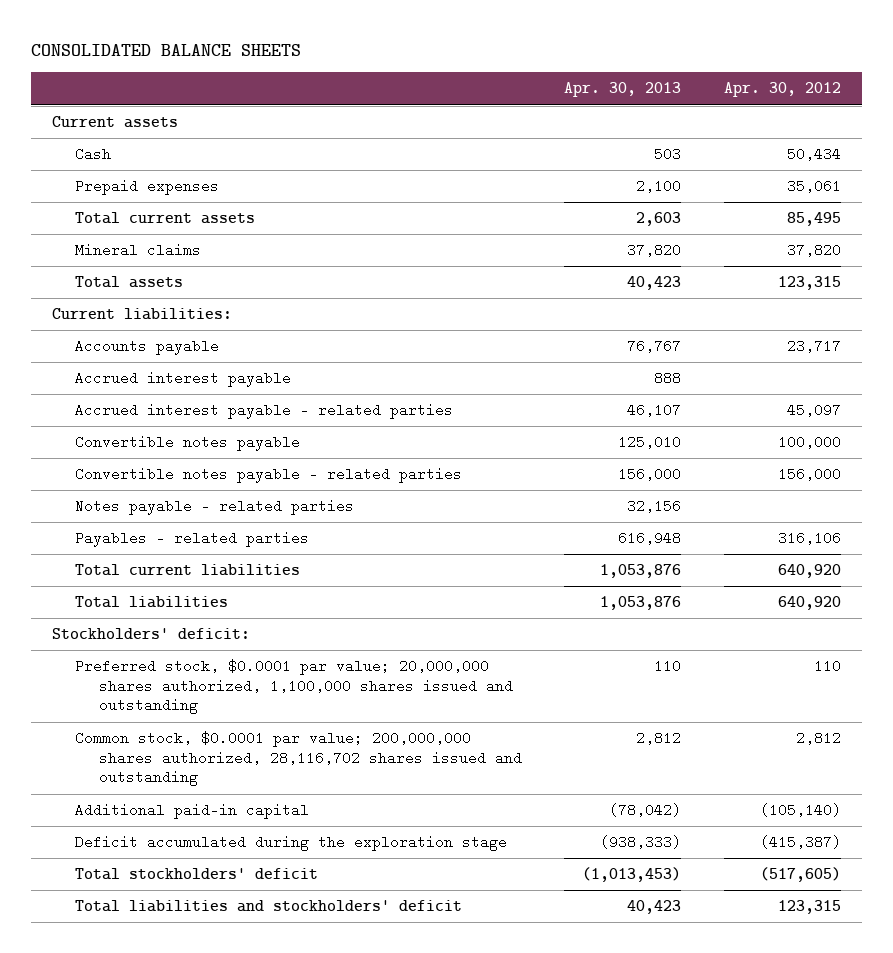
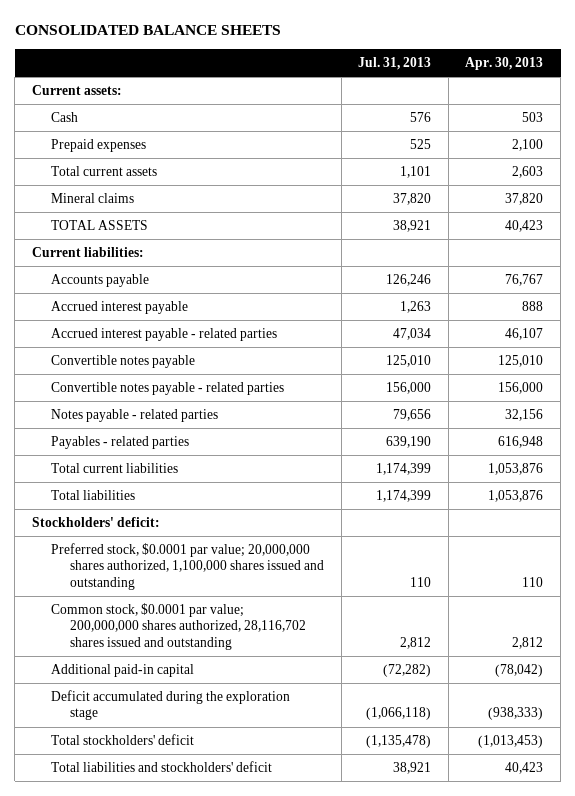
- | Apr. 30, 2013 | Apr. 30, 2012
+ | Jul. 31, 2013 | Apr. 30, 2013
- Current assets
+ Current assets:
- Total assets | 40,423 | 123,315
+ TOTAL ASSETS | 38,921 | 40,423

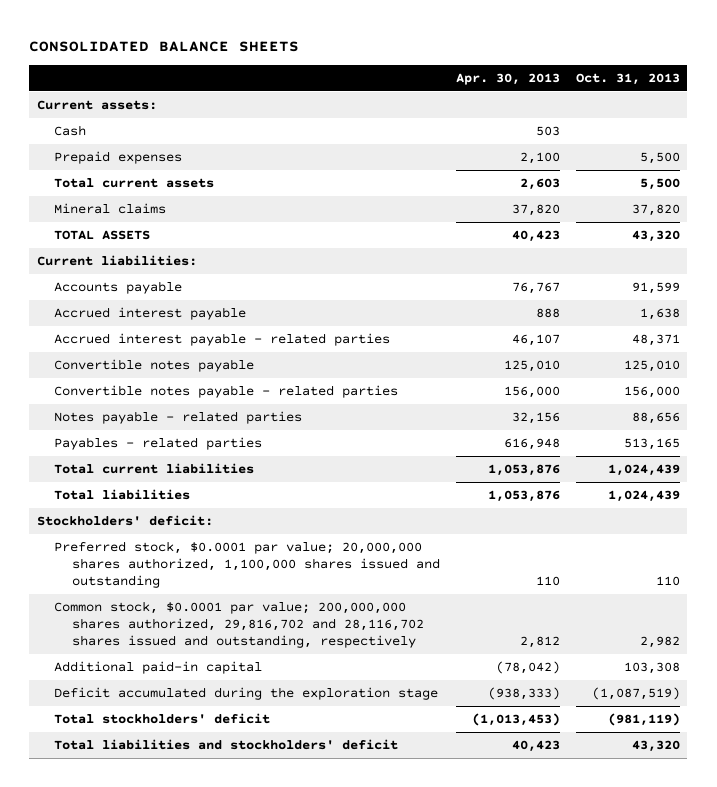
- | Jul. 31, 2013 | Apr. 30, 2013
+ | Apr. 30, 2013 | Oct. 31, 2013
- Common stock, $0.0001 par value; 200,000,000 shares authorized, 28,116,702 shares issued and outstanding | 2,812 | 2,812
+ Common stock, $0.0001 par value; 200,000,000 shares authorized, 29,816,702 and 28,116,702 shares issued and outstanding, respectively | 2,812 | 2,982

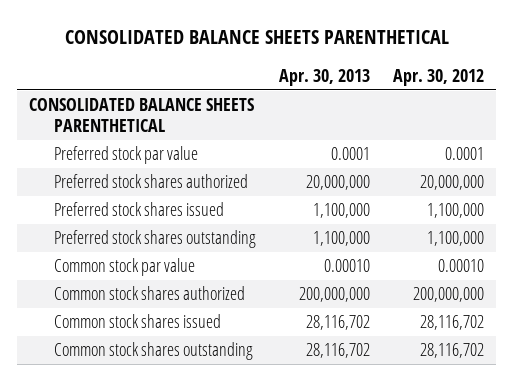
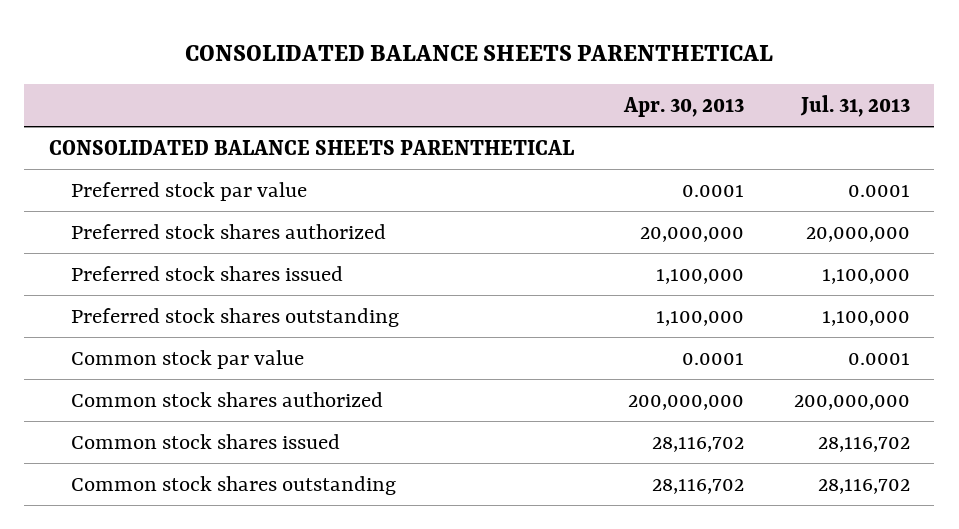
- | Apr. 30, 2013 | Apr. 30, 2012
+ | Apr. 30, 2013 | Jul. 31, 2013
- Common stock par value | 0.00010 | 0.00010
+ Common stock par value | 0.0001 | 0.0001

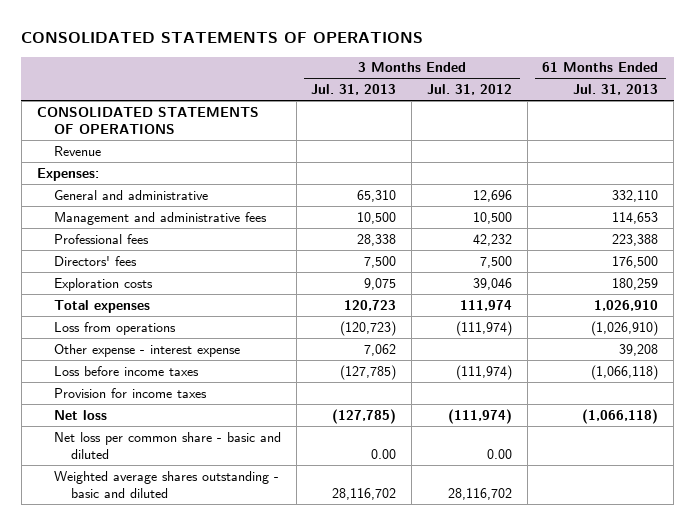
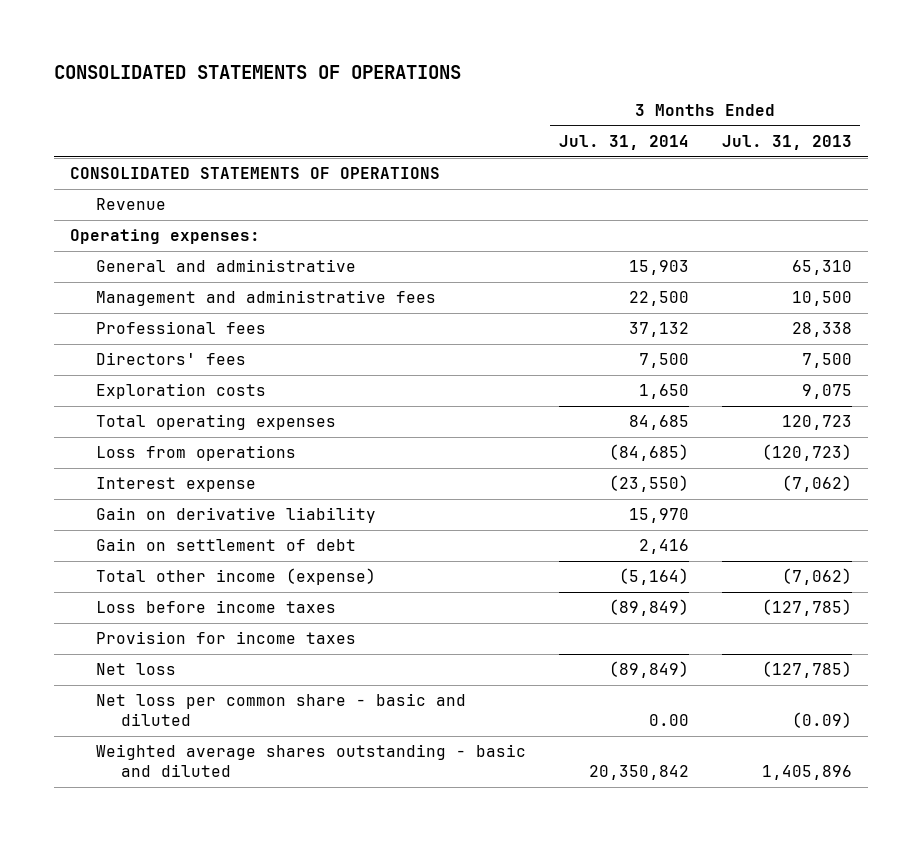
- | 3 Months Ended Jul. 31, 2013 | 3 Months Ended Jul. 31, 2012 | 61 Months Ended Jul. 31, 2013
+ | 3 Months Ended Jul. 31, 2014 | 3 Months Ended Jul. 31, 2013
- Expenses:
+ Operating expenses:
- Total expenses | 120,723 | 111,974 | 1,026,910
+ Total operating expenses | 84,685 | 120,723
- Other expense - interest expense | 7,062 | | 39,208
+ Interest expense | (23,550) | (7,062)
+ Gain on derivative liability | 15,970 |
+ Gain on settlement of debt | 2,416 |
+ Total other income (expense) | (5,164) | (7,062)
- Net loss per common share - basic and diluted | 0.00 | 0.00 |
- Weighted average shares outstanding - basic and diluted | 28,116,702 | 28,116,702 |
+ Net loss per common share - basic and diluted | 0.00 | (0.09)
+ Weighted average shares outstanding - basic and diluted | 20,350,842 | 1,405,896

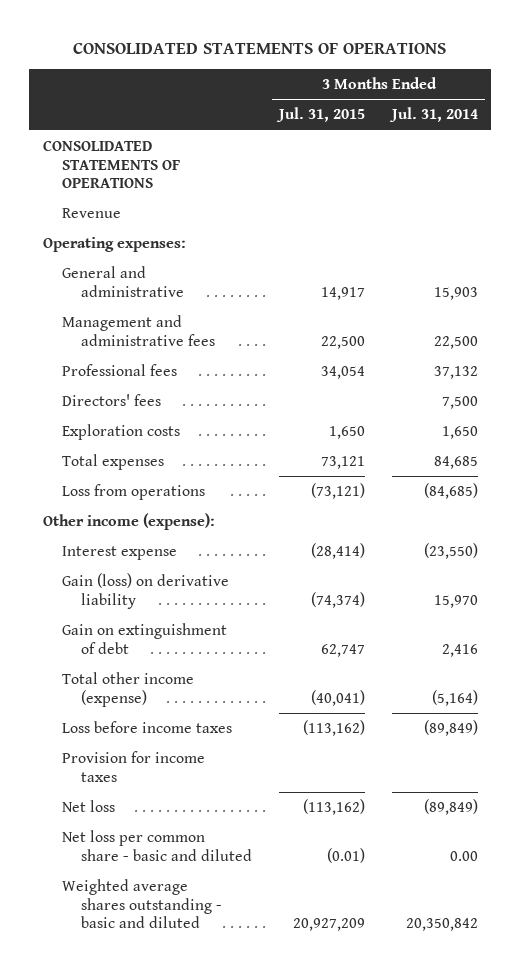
- | 3 Months Ended Jul. 31, 2014 | 3 Months Ended Jul. 31, 2013
+ | 3 Months Ended Jul. 31, 2015 | 3 Months Ended Jul. 31, 2014
- Total operating expenses | 84,685 | 120,723
+ Total expenses | 73,121 | 84,685
+ Other income (expense):
- Gain on derivative liability | 15,970 |
- Gain on settlement of debt | 2,416 |
+ Gain (loss) on derivative liability | (74,374) | 15,970
+ Gain on extinguishment of debt | 62,747 | 2,416

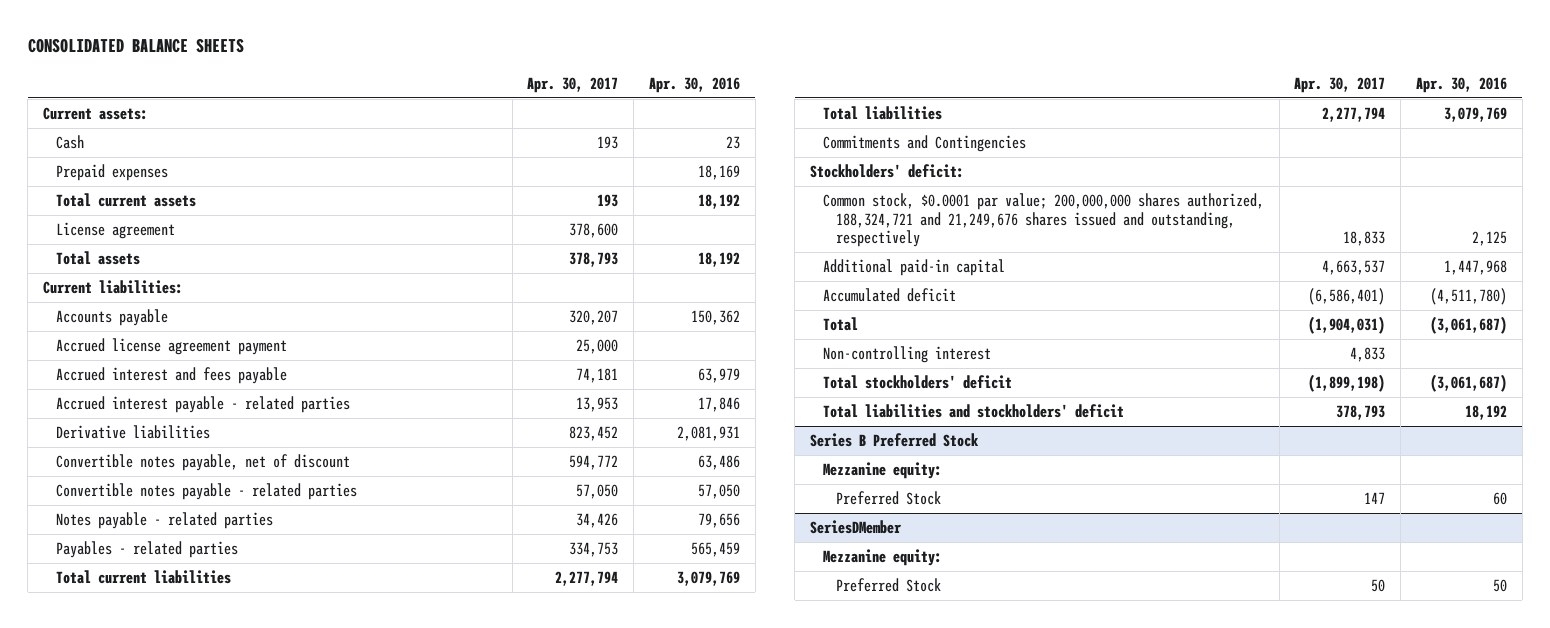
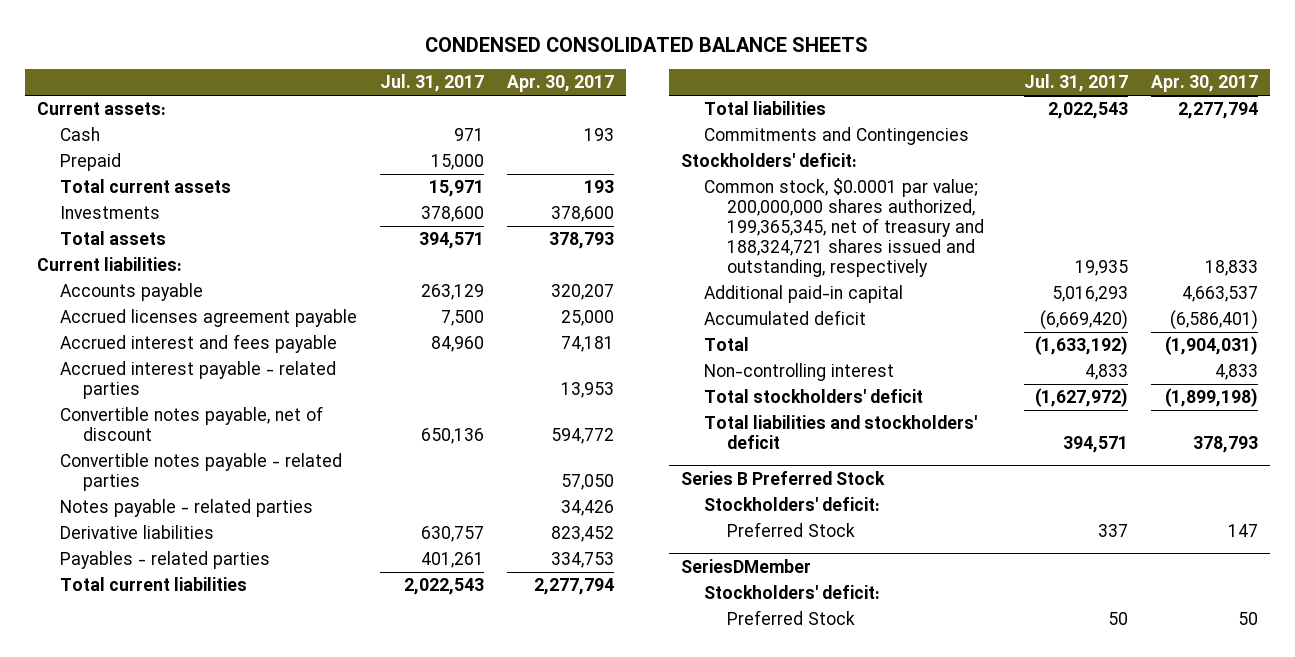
- CONSOLIDATED BALANCE SHEETS
+ CONDENSED CONSOLIDATED BALANCE SHEETS
- | Apr. 30, 2017 | Apr. 30, 2016
+ | Jul. 31, 2017 | Apr. 30, 2017
- Prepaid expenses | | 18,169
+ Prepaid | 15,000 |
- License agreement | 378,600 |
+ Investments | 378,600 | 378,600
- Accrued license agreement payment | 25,000 |
+ Accrued licenses agreement payable | 7,500 | 25,000
moved down: Derivative liabilities | 630,757 | 823,452
- Common stock, $0.0001 par value; 200,000,000 shares authorized, 188,324,721 and 21,249,676 shares issued and outstanding, respectively | 18,833 | 2,125
+ Common stock, $0.0001 par value; 200,000,000 shares authorized, 199,365,345, net of treasury and 188,324,721 shares issued and outstanding, respectively | 19,935 | 18,833
@ Series B Preferred Stock
- Mezzanine equity:
+ Stockholders' deficit:
@ SeriesDMember
- Mezzanine equity:
+ Stockholders' deficit:

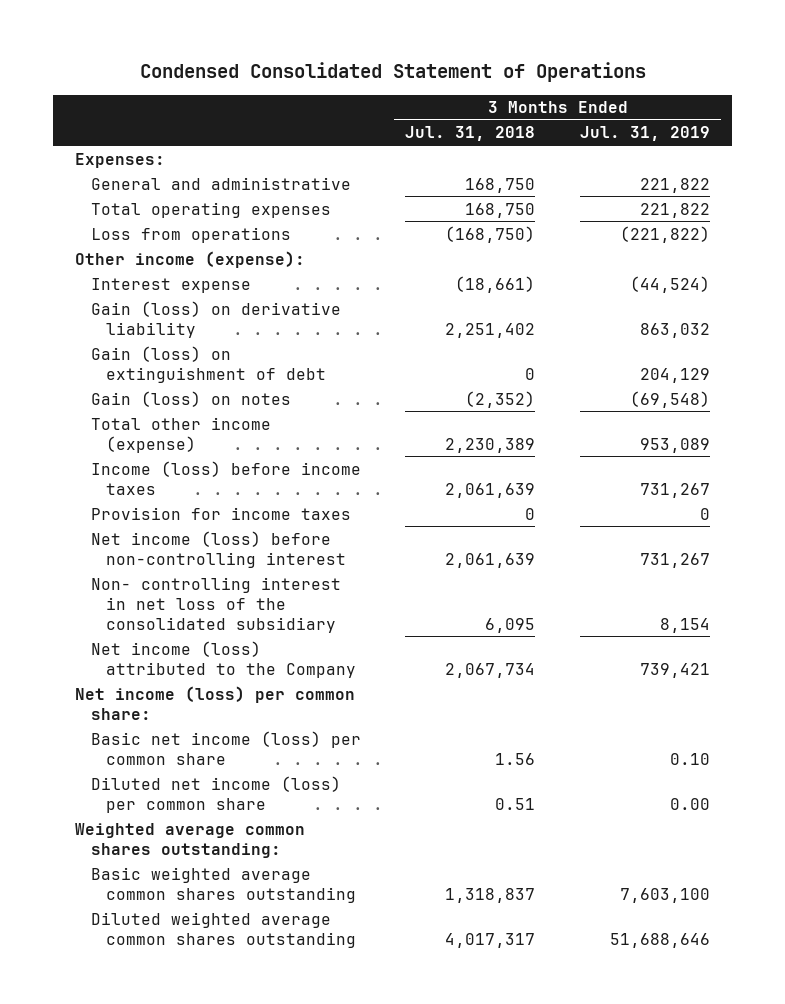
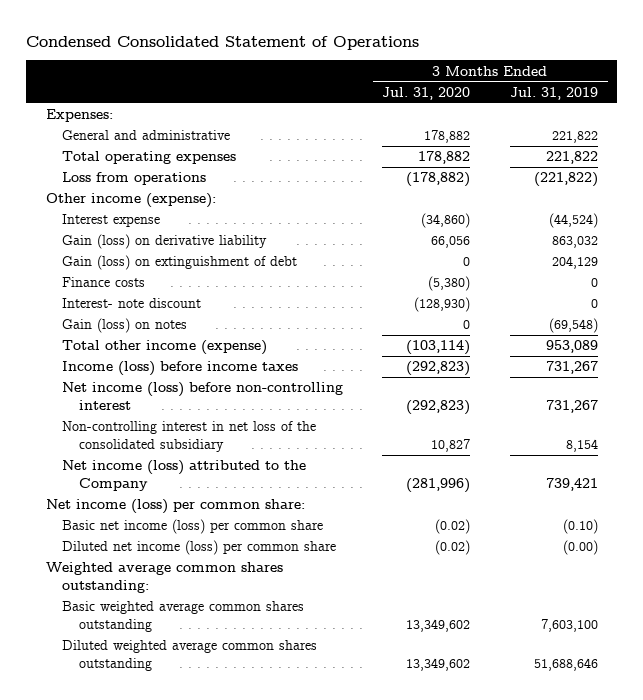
- | 3 Months Ended Jul. 31, 2018 | 3 Months Ended Jul. 31, 2019
+ | 3 Months Ended Jul. 31, 2020 | 3 Months Ended Jul. 31, 2019
+ Finance costs | (5,380) | 0
+ Interest- note discount | (128,930) | 0
- Provision for income taxes | 0 | 0
- Non- controlling interest in net loss of the consolidated subsidiary | 6,095 | 8,154
+ Non-controlling interest in net loss of the consolidated subsidiary | 10,827 | 8,154
- Basic net income (loss) per common share | 1.56 | 0.10
- Diluted net income (loss) per common share | 0.51 | 0.00
+ Basic net income (loss) per common share | (0.02) | (0.10)
+ Diluted net income (loss) per common share | (0.02) | (0.00)

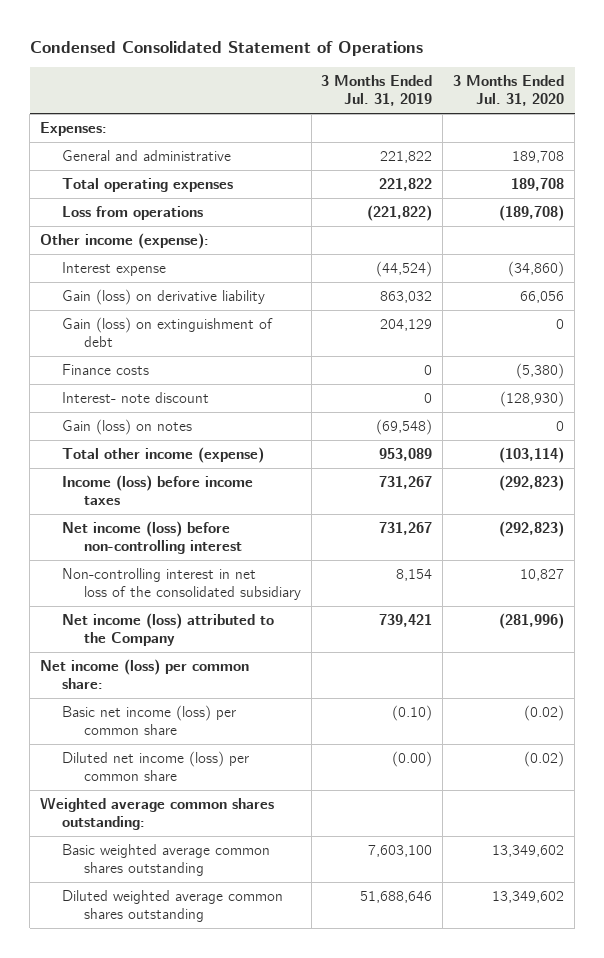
- | 3 Months Ended Jul. 31, 2020 | 3 Months Ended Jul. 31, 2019
+ | 3 Months Ended Jul. 31, 2019 | 3 Months Ended Jul. 31, 2020
- General and administrative | 178,882 | 221,822
- Total operating expenses | 178,882 | 221,822
- Loss from operations | (178,882) | (221,822)
+ General and administrative | 221,822 | 189,708
+ Total operating expenses | 221,822 | 189,708
+ Loss from operations | (221,822) | (189,708)

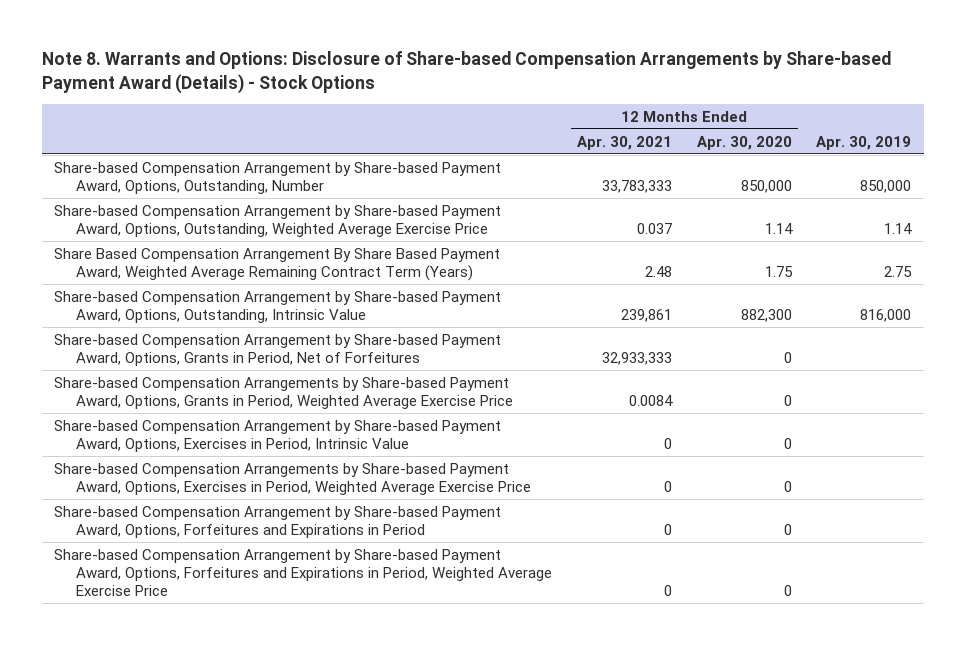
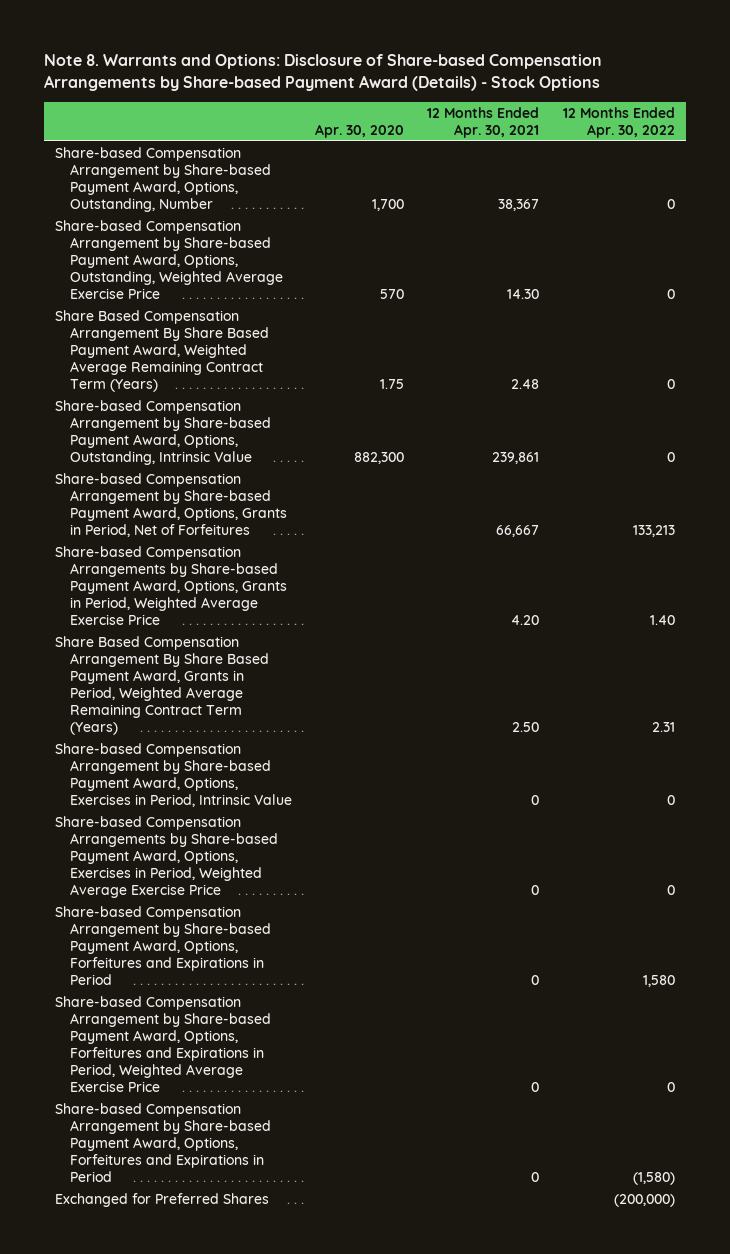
- | 12 Months Ended Apr. 30, 2021 | 12 Months Ended Apr. 30, 2020 | Apr. 30, 2019
+ | Apr. 30, 2020 | 12 Months Ended Apr. 30, 2021 | 12 Months Ended Apr. 30, 2022
- Share-based Compensation Arrangement by Share-based Payment Award, Options, Outstanding, Number | 33,783,333 | 850,000 | 850,000
- Share-based Compensation Arrangement by Share-based Payment Award, Options, Outstanding, Weighted Average Exercise Price | 0.037 | 1.14 | 1.14
+ Share-based Compensation Arrangement by Share-based Payment Award, Options, Outstanding, Number | 1,700 | 38,367 | 0
+ Share-based Compensation Arrangement by Share-based Payment Award, Options, Outstanding, Weighted Average Exercise Price | 570 | 14.30 | 0
- Share-based Compensation Arrangement by Share-based Payment Award, Options, Grants in Period, Net of Forfeitures | 32,933,333 | 0 |
- Share-based Compensation Arrangements by Share-based Payment Award, Options, Grants in Period, Weighted Average Exercise Price | 0.0084 | 0 |
+ Share-based Compensation Arrangement by Share-based Payment Award, Options, Grants in Period, Net of Forfeitures | | 66,667 | 133,213
+ Share-based Compensation Arrangements by Share-based Payment Award, Options, Grants in Period, Weighted Average Exercise Price | | 4.20 | 1.40
+ Share Based Compensation Arrangement By Share Based Payment Award, Grants in Period, Weighted Average Remaining Contract Term (Years) | | 2.50 | 2.31
+ Share-based Compensation Arrangement by Share-based Payment Award, Options, Forfeitures and Expirations in Period | | 0 | (1,580)
+ Exchanged for Preferred Shares | | | (200,000)

